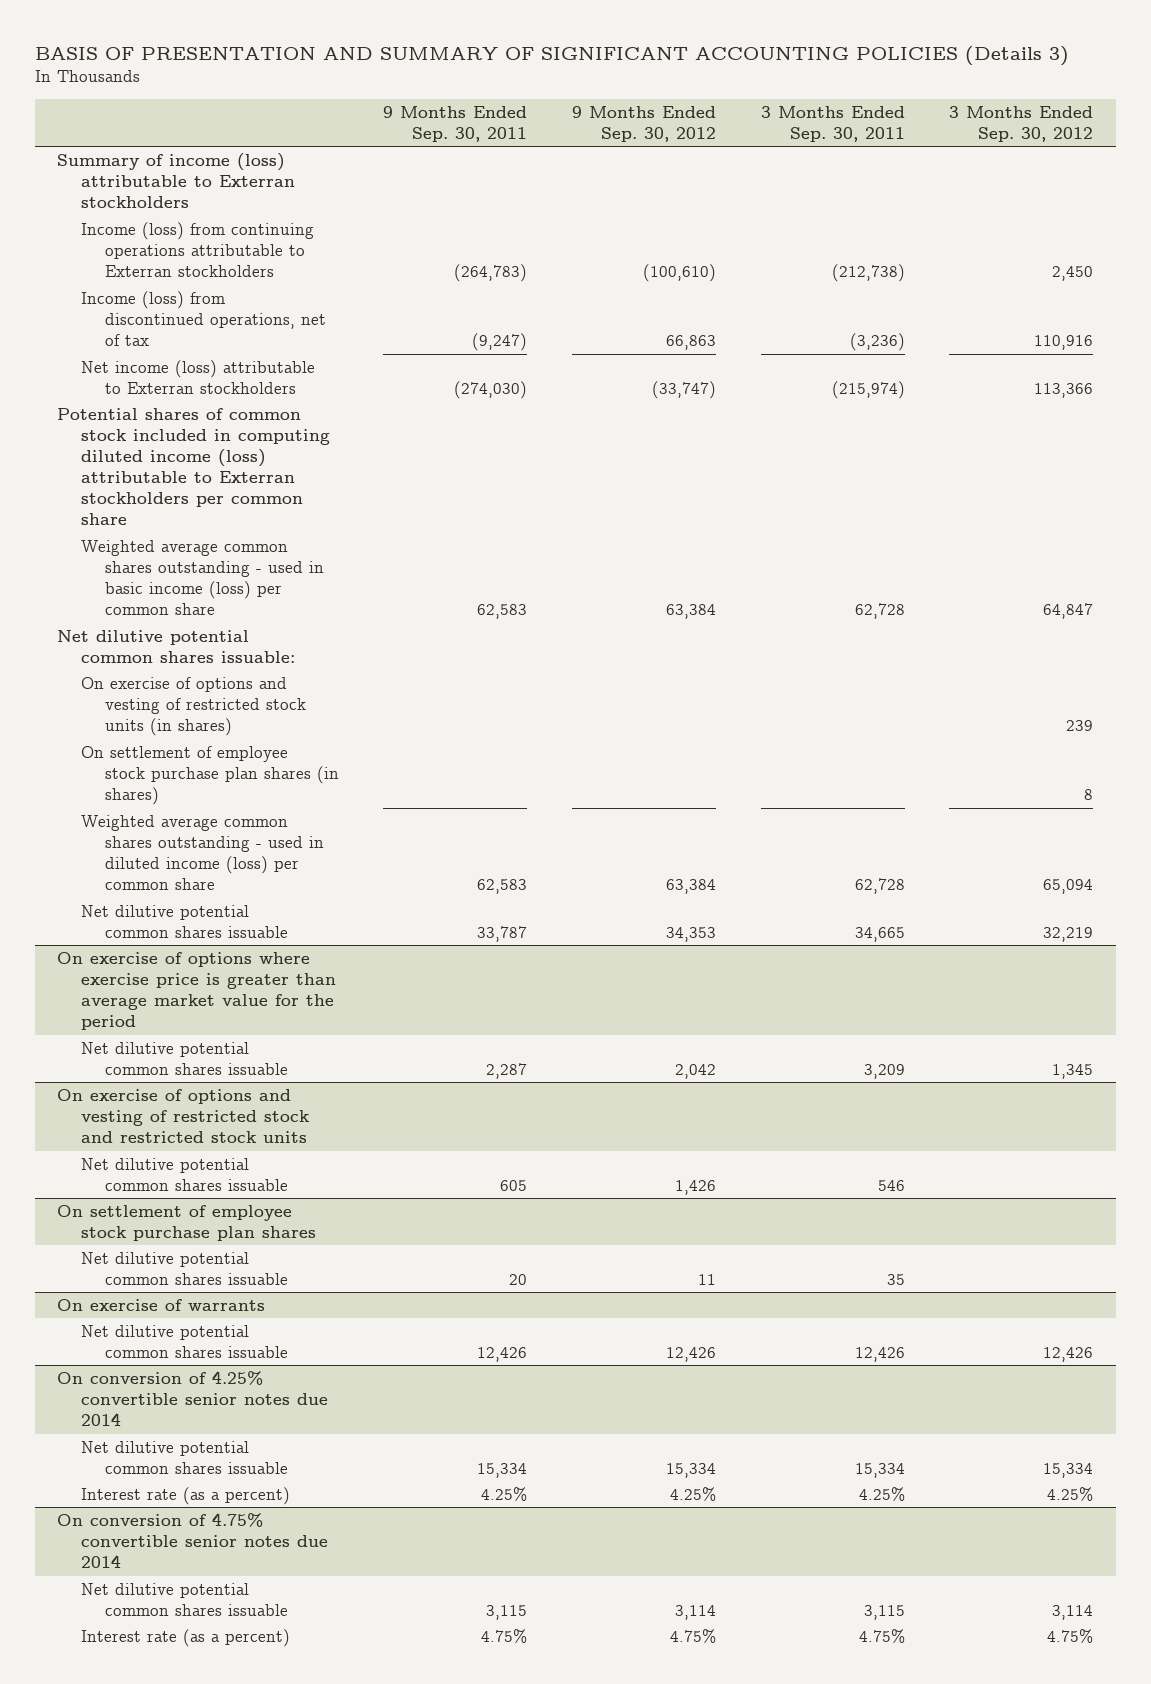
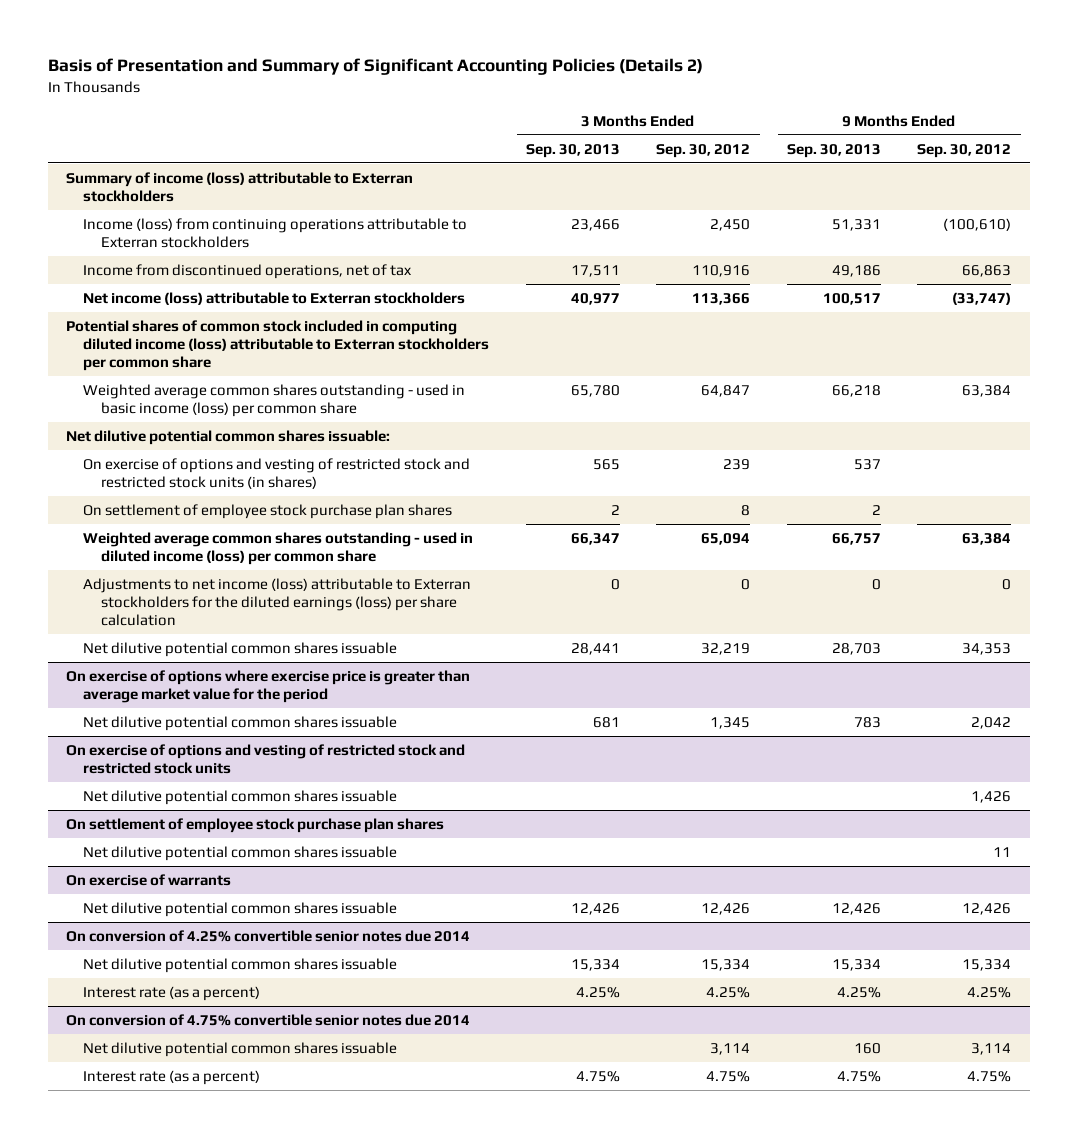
- BASIS OF PRESENTATION AND SUMMARY OF SIGNIFICANT ACCOUNTING POLICIES (Details 3)
+ Basis of Presentation and Summary of Significant Accounting Policies (Details 2)
- | 9 Months Ended Sep. 30, 2011 | 9 Months Ended Sep. 30, 2012 | 3 Months Ended Sep. 30, 2011 | 3 Months Ended Sep. 30, 2012
+ | 3 Months Ended Sep. 30, 2013 | 3 Months Ended Sep. 30, 2012 | 9 Months Ended Sep. 30, 2013 | 9 Months Ended Sep. 30, 2012
- Income (loss) from discontinued operations, net of tax | (9,247) | 66,863 | (3,236) | 110,916
+ Income from discontinued operations, net of tax | 17,511 | 110,916 | 49,186 | 66,863
- On exercise of options and vesting of restricted stock units (in shares) | | | | 239
- On settlement of employee stock purchase plan shares (in shares) | | | | 8
+ On exercise of options and vesting of restricted stock and restricted stock units (in shares) | 565 | 239 | 537 |
+ On settlement of employee stock purchase plan shares | 2 | 8 | 2 |
+ Adjustments to net income (loss) attributable to Exterran stockholders for the diluted earnings (loss) per share calculation | 0 | 0 | 0 | 0

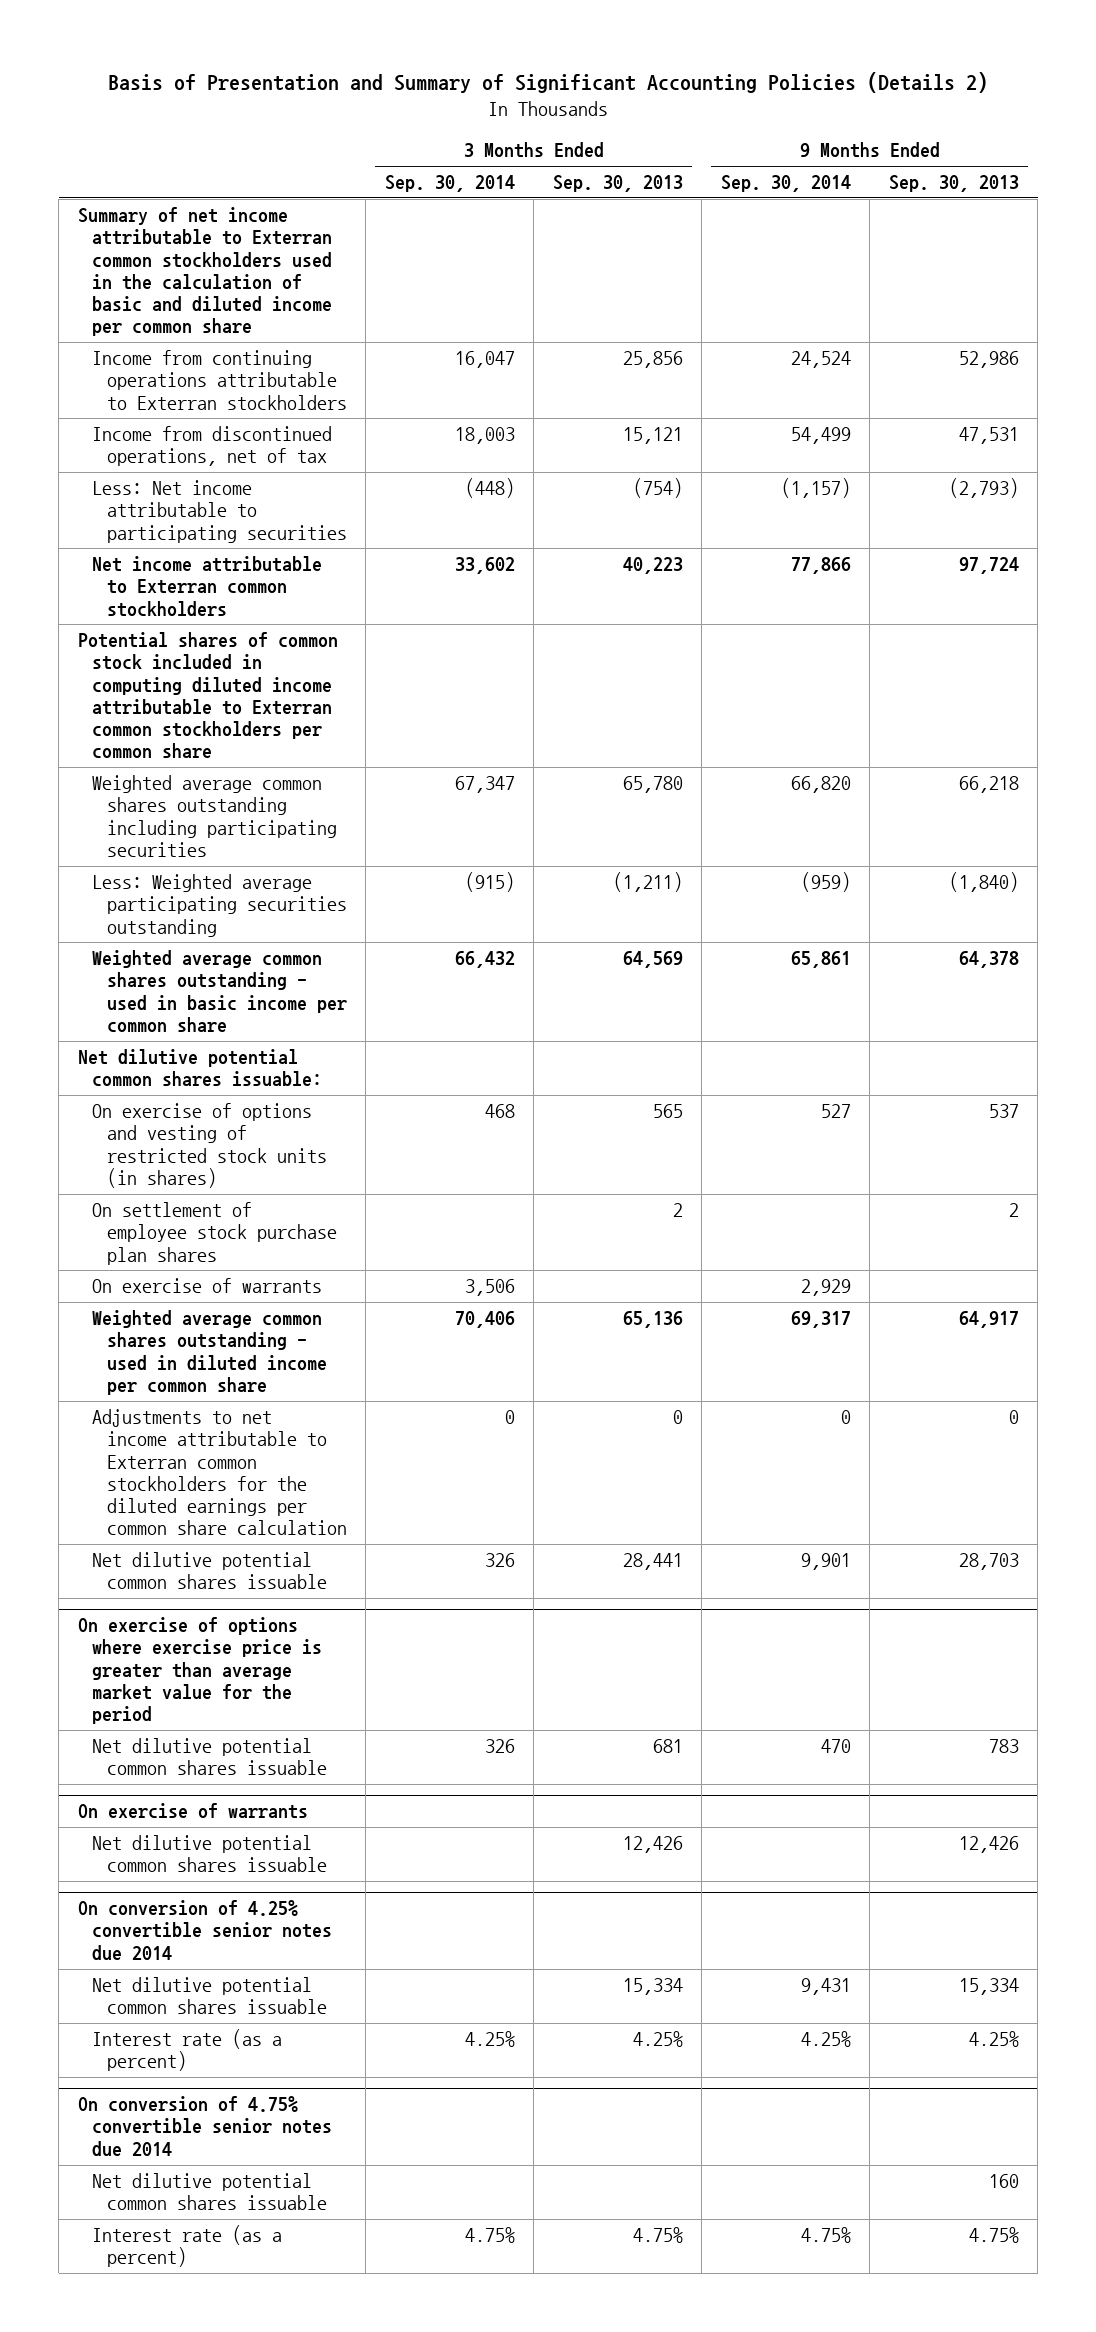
- | 3 Months Ended Sep. 30, 2013 | 3 Months Ended Sep. 30, 2012 | 9 Months Ended Sep. 30, 2013 | 9 Months Ended Sep. 30, 2012
+ | 3 Months Ended Sep. 30, 2014 | 3 Months Ended Sep. 30, 2013 | 9 Months Ended Sep. 30, 2014 | 9 Months Ended Sep. 30, 2013
- Summary of income (loss) attributable to Exterran stockholders
- Income (loss) from continuing operations attributable to Exterran stockholders | 23,466 | 2,450 | 51,331 | (100,610)
- Income from discontinued operations, net of tax | 17,511 | 110,916 | 49,186 | 66,863
- Net income (loss) attributable to Exterran stockholders | 40,977 | 113,366 | 100,517 | (33,747)
- Potential shares of common stock included in computing diluted income (loss) attributable to Exterran stockholders per common share
- Weighted average common shares outstanding - used in basic income (loss) per common share | 65,780 | 64,847 | 66,218 | 63,384
+ Summary of net income attributable to Exterran common stockholders used in the calculation of basic and diluted income per common share
+ Income from continuing operations attributable to Exterran stockholders | 16,047 | 25,856 | 24,524 | 52,986
+ Income from discontinued operations, net of tax | 18,003 | 15,121 | 54,499 | 47,531
+ Less: Net income attributable to participating securities | (448) | (754) | (1,157) | (2,793)
+ Net income attributable to Exterran common stockholders | 33,602 | 40,223 | 77,866 | 97,724
+ Potential shares of common stock included in computing diluted income attributable to Exterran common stockholders per common share
+ Weighted average common shares outstanding including participating securities | 67,347 | 65,780 | 66,820 | 66,218
+ Less: Weighted average participating securities outstanding | (915) | (1,211) | (959) | (1,840)
+ Weighted average common shares outstanding - used in basic income per common share | 66,432 | 64,569 | 65,861 | 64,378
- On exercise of options and vesting of restricted stock and restricted stock units (in shares) | 565 | 239 | 537 |
+ On exercise of options and vesting of restricted stock units (in shares) | 468 | 565 | 527 | 537
- Weighted average common shares outstanding - used in diluted income (loss) per common share | 66,347 | 65,094 | 66,757 | 63,384
- Adjustments to net income (loss) attributable to Exterran stockholders for the diluted earnings (loss) per share calculation | 0 | 0 | 0 | 0
+ On exercise of warrants | 3,506 | | 2,929 |
+ Weighted average common shares outstanding - used in diluted income per common share | 70,406 | 65,136 | 69,317 | 64,917
+ Adjustments to net income attributable to Exterran common stockholders for the diluted earnings per common share calculation | 0 | 0 | 0 | 0
- On exercise of options and vesting of restricted stock and restricted stock units
- Net dilutive potential common shares issuable | | | | 1,426
- On settlement of employee stock purchase plan shares
- Net dilutive potential common shares issuable | | | | 11

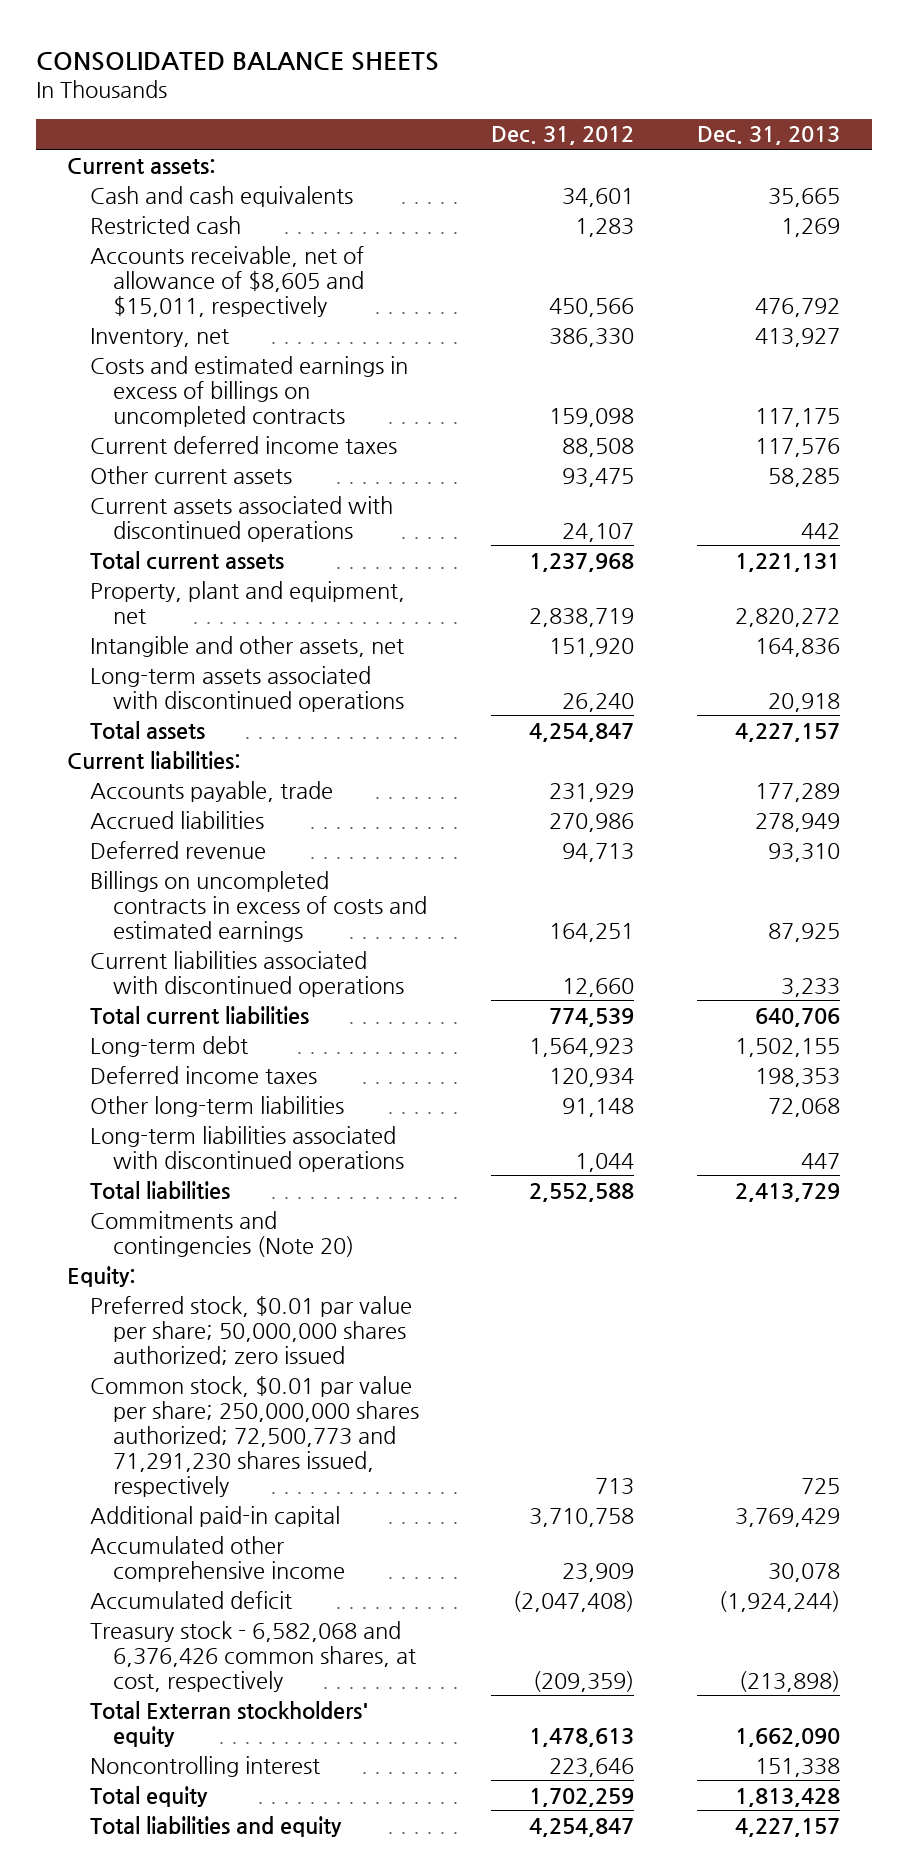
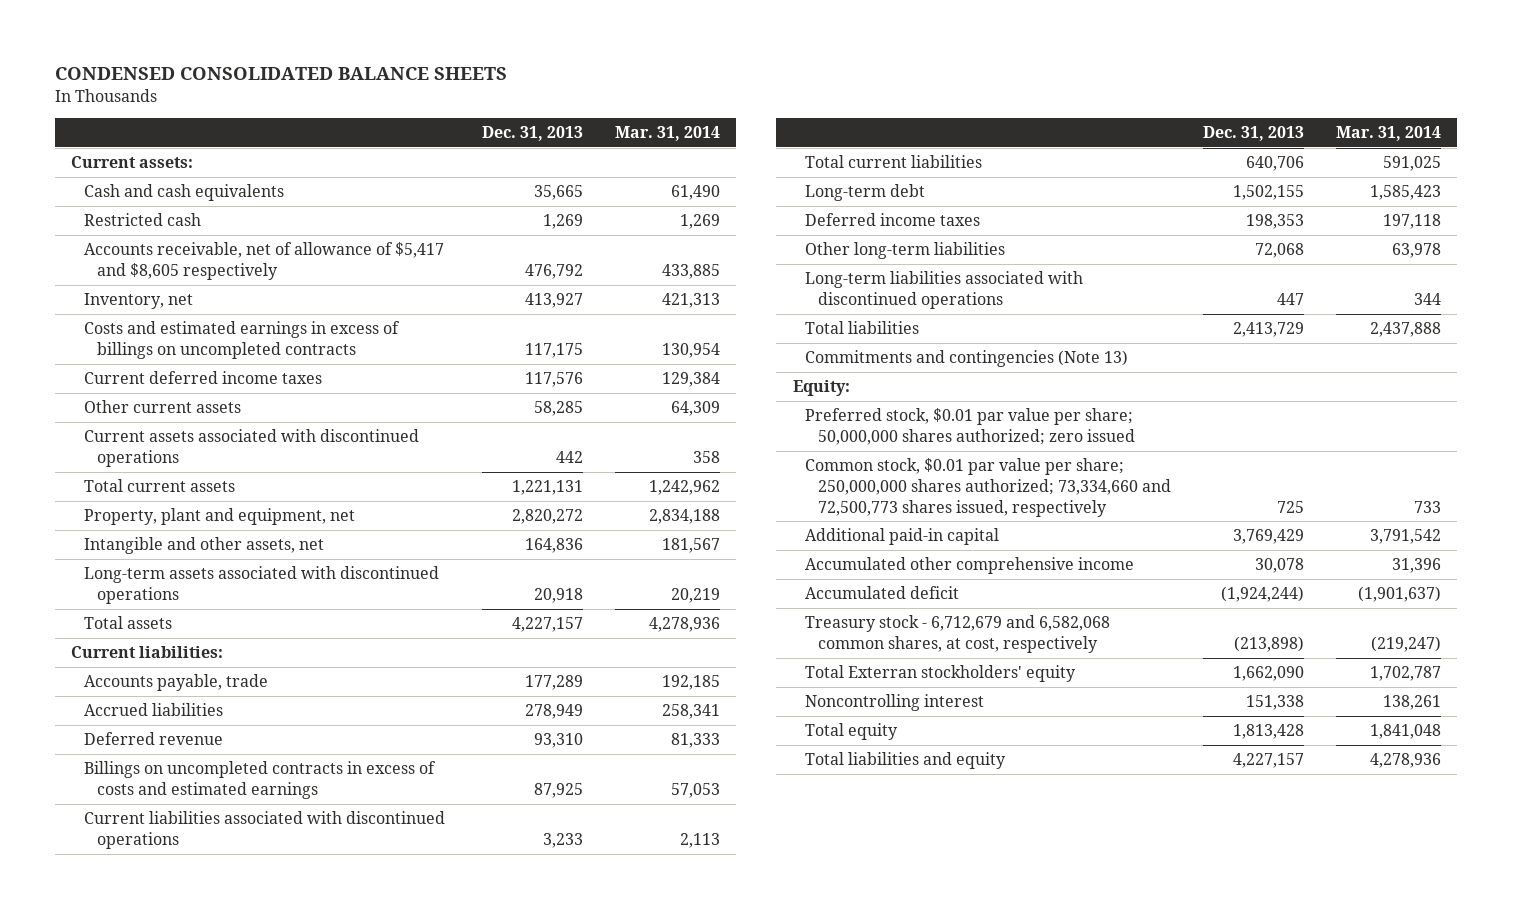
- CONSOLIDATED BALANCE SHEETS
+ CONDENSED CONSOLIDATED BALANCE SHEETS
- | Dec. 31, 2012 | Dec. 31, 2013
+ | Dec. 31, 2013 | Mar. 31, 2014
- Accounts receivable, net of allowance of $8,605 and $15,011, respectively | 450,566 | 476,792
+ Accounts receivable, net of allowance of $5,417 and $8,605 respectively | 476,792 | 433,885
- Commitments and contingencies (Note 20)
+ Commitments and contingencies (Note 13)
- Common stock, $0.01 par value per share; 250,000,000 shares authorized; 72,500,773 and 71,291,230 shares issued, respectively | 713 | 725
+ Common stock, $0.01 par value per share; 250,000,000 shares authorized; 73,334,660 and 72,500,773 shares issued, respectively | 725 | 733
- Treasury stock - 6,582,068 and 6,376,426 common shares, at cost, respectively | (209,359) | (213,898)
+ Treasury stock - 6,712,679 and 6,582,068 common shares, at cost, respectively | (213,898) | (219,247)

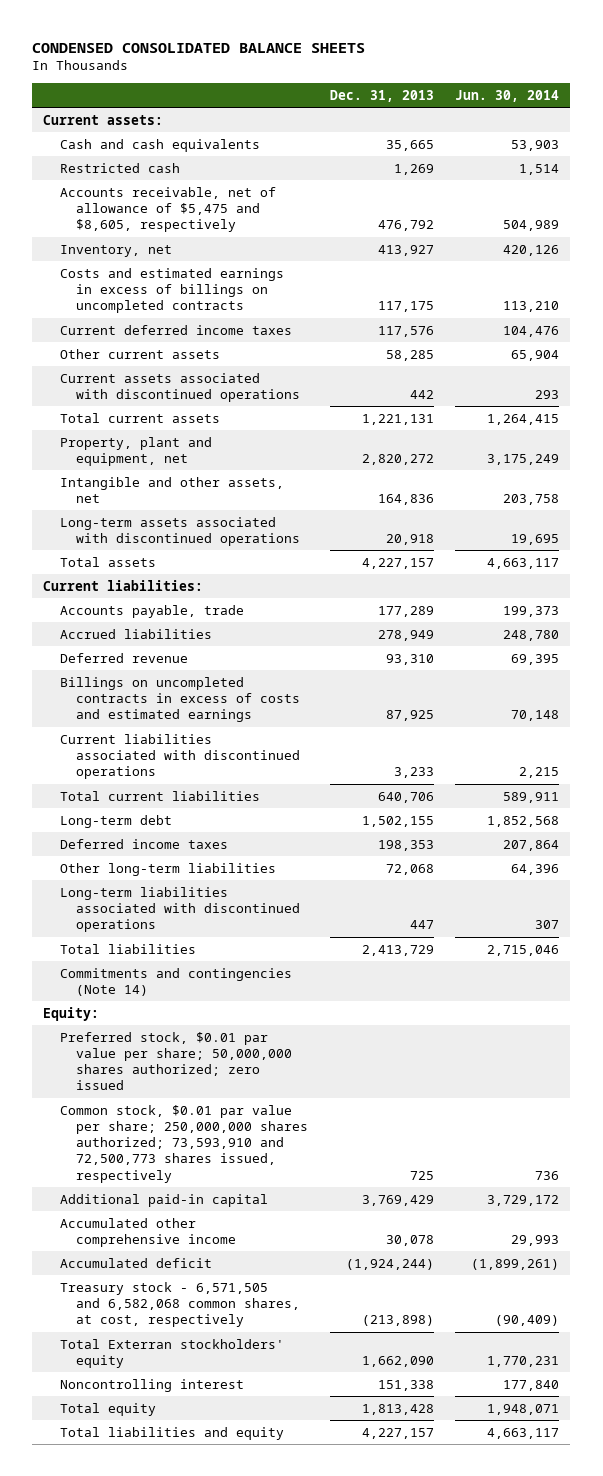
- | Dec. 31, 2013 | Mar. 31, 2014
+ | Dec. 31, 2013 | Jun. 30, 2014
- Accounts receivable, net of allowance of $5,417 and $8,605 respectively | 476,792 | 433,885
+ Accounts receivable, net of allowance of $5,475 and $8,605, respectively | 476,792 | 504,989
- Commitments and contingencies (Note 13)
+ Commitments and contingencies (Note 14)
- Common stock, $0.01 par value per share; 250,000,000 shares authorized; 73,334,660 and 72,500,773 shares issued, respectively | 725 | 733
+ Common stock, $0.01 par value per share; 250,000,000 shares authorized; 73,593,910 and 72,500,773 shares issued, respectively | 725 | 736
- Treasury stock - 6,712,679 and 6,582,068 common shares, at cost, respectively | (213,898) | (219,247)
+ Treasury stock - 6,571,505 and 6,582,068 common shares, at cost, respectively | (213,898) | (90,409)

